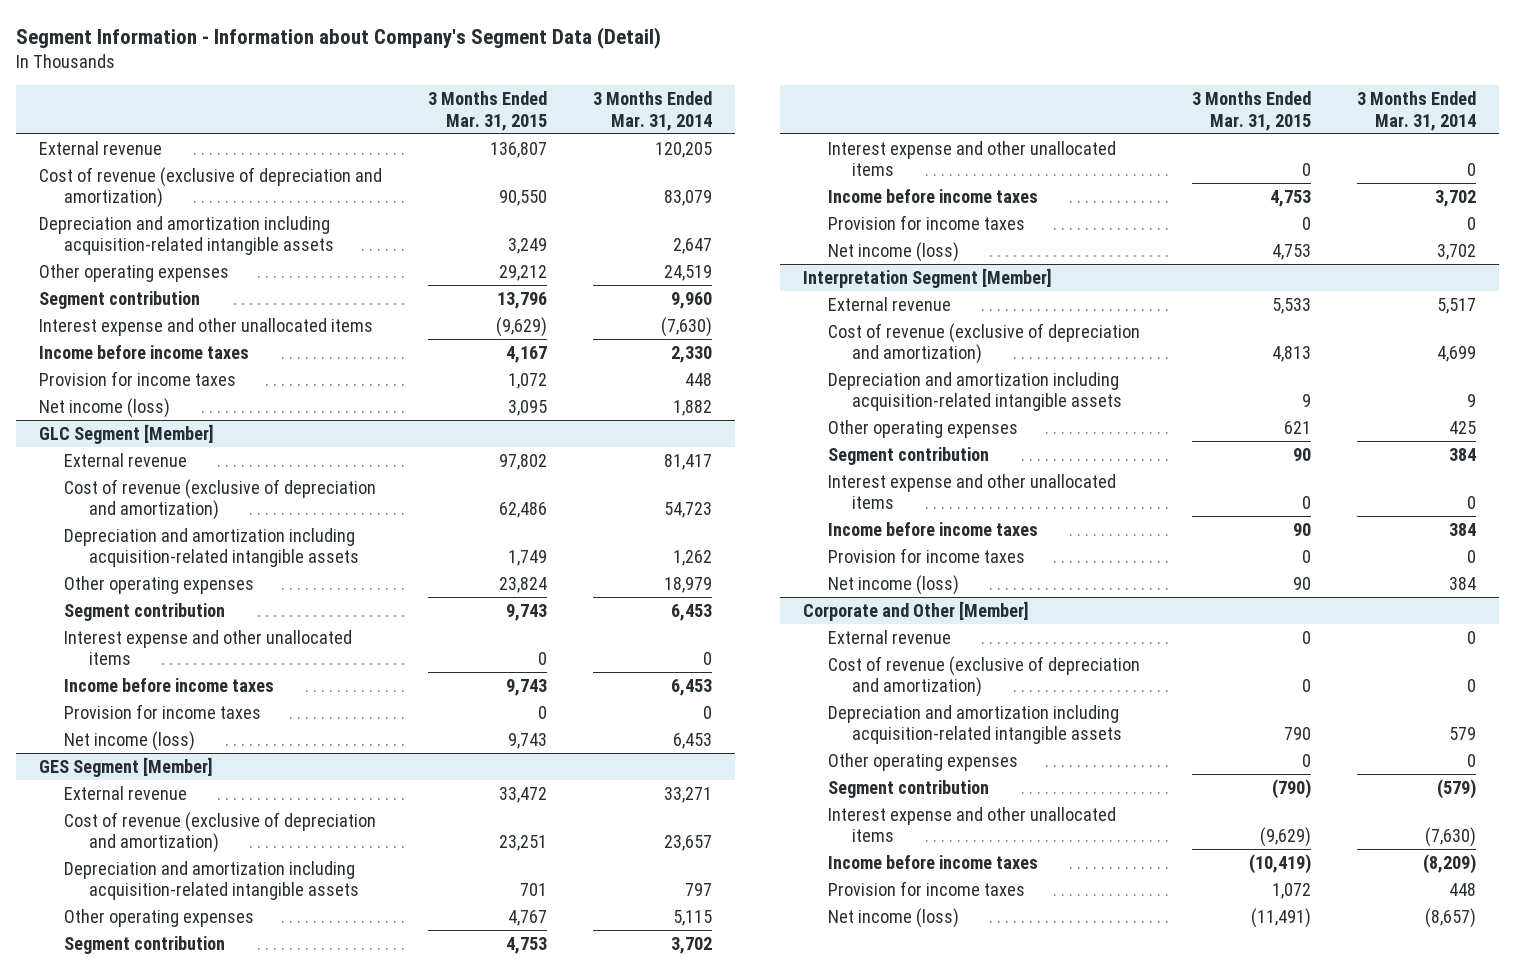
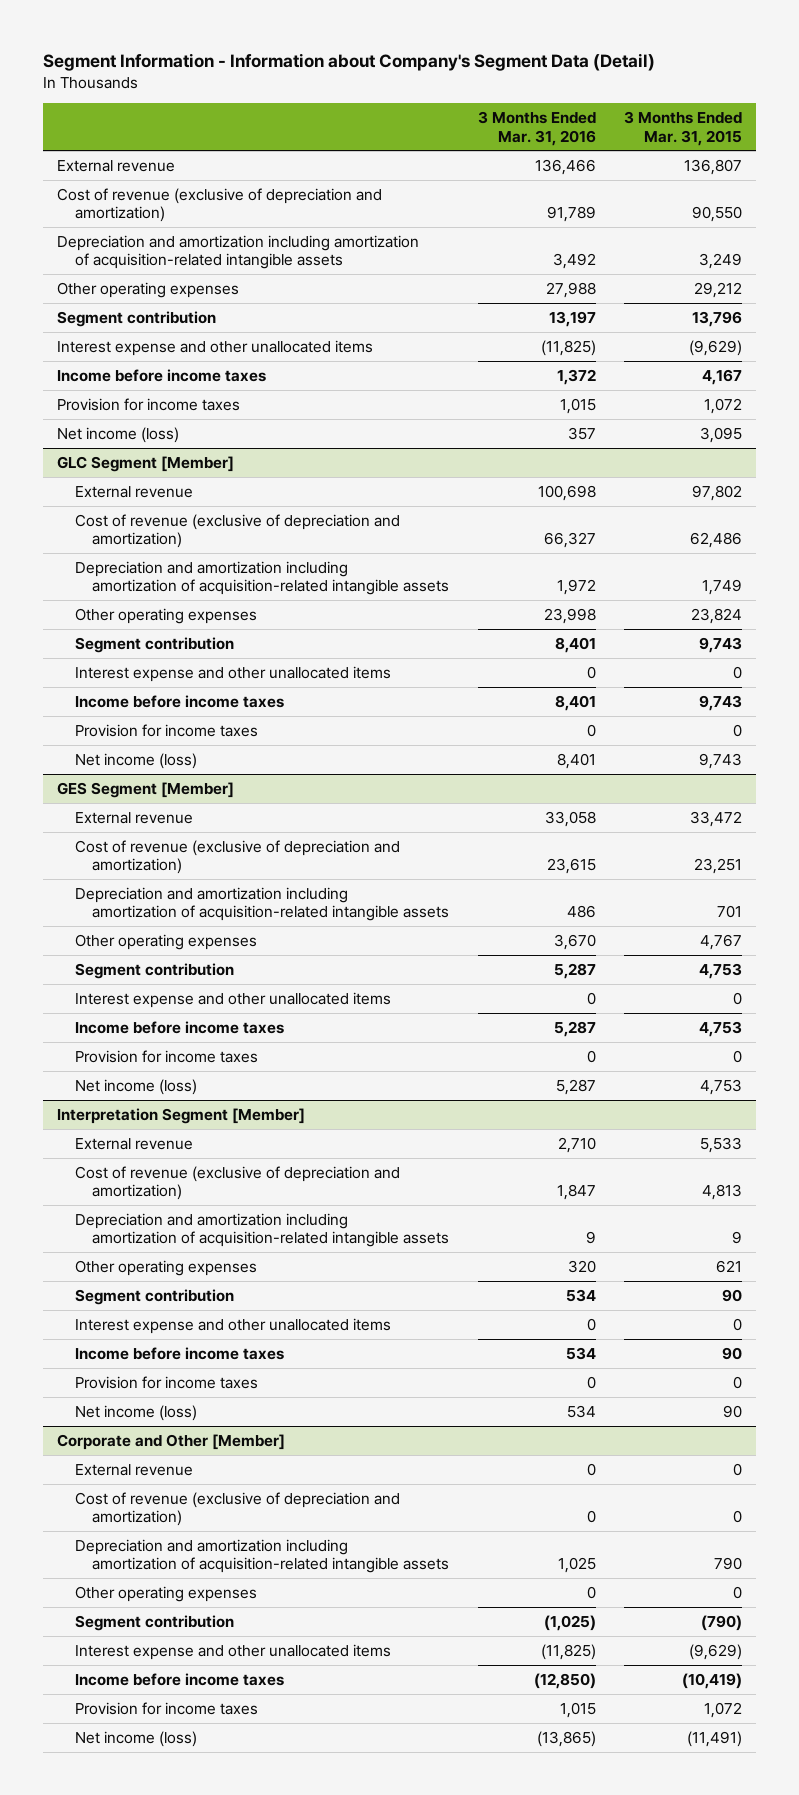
- | 3 Months Ended Mar. 31, 2015 | 3 Months Ended Mar. 31, 2014
+ | 3 Months Ended Mar. 31, 2016 | 3 Months Ended Mar. 31, 2015
- Depreciation and amortization including acquisition-related intangible assets | 3,249 | 2,647
+ Depreciation and amortization including amortization of acquisition-related intangible assets | 3,492 | 3,249
@ GLC Segment [Member]
- Depreciation and amortization including acquisition-related intangible assets | 1,749 | 1,262
+ Depreciation and amortization including amortization of acquisition-related intangible assets | 1,972 | 1,749
@ GES Segment [Member]
- Depreciation and amortization including acquisition-related intangible assets | 701 | 797
+ Depreciation and amortization including amortization of acquisition-related intangible assets | 486 | 701
@ Interpretation Segment [Member]
- Depreciation and amortization including acquisition-related intangible assets | 9 | 9
+ Depreciation and amortization including amortization of acquisition-related intangible assets | 9 | 9
@ Corporate and Other [Member]
- Depreciation and amortization including acquisition-related intangible assets | 790 | 579
+ Depreciation and amortization including amortization of acquisition-related intangible assets | 1,025 | 790

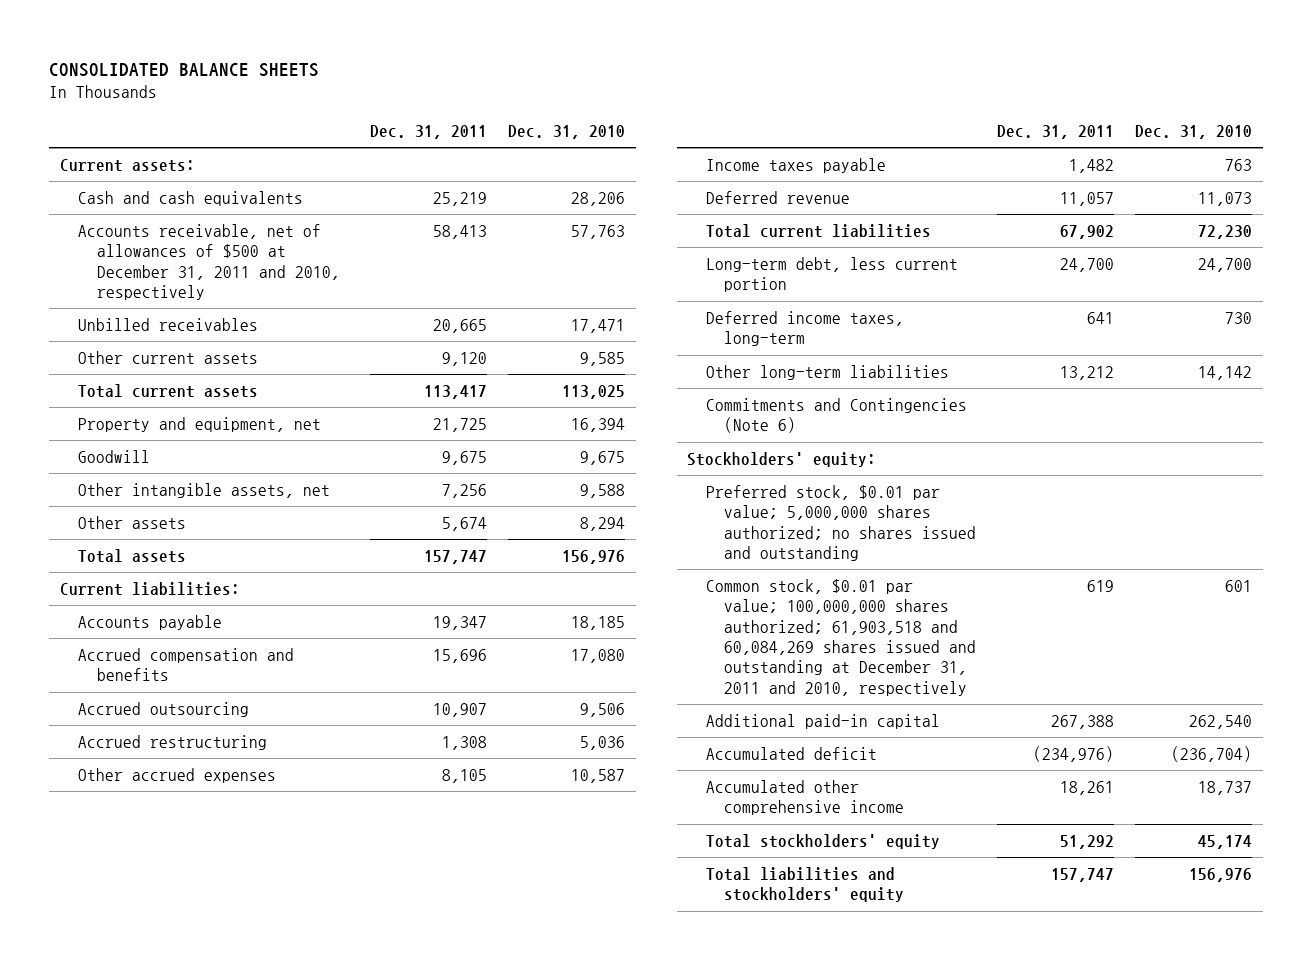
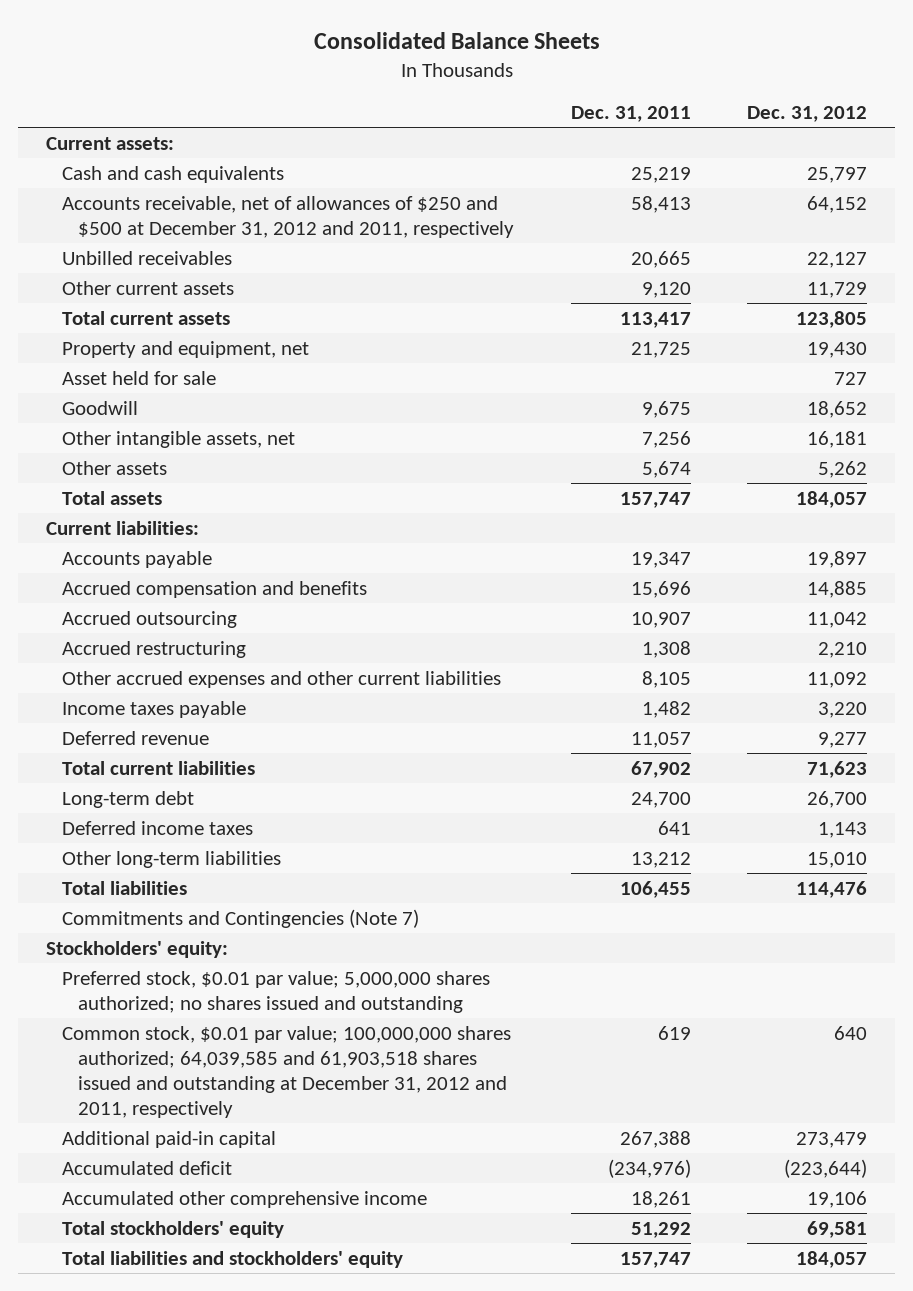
- CONSOLIDATED BALANCE SHEETS
+ Consolidated Balance Sheets
- | Dec. 31, 2011 | Dec. 31, 2010
+ | Dec. 31, 2011 | Dec. 31, 2012
- Accounts receivable, net of allowances of $500 at December 31, 2011 and 2010, respectively | 58,413 | 57,763
+ Accounts receivable, net of allowances of $250 and $500 at December 31, 2012 and 2011, respectively | 58,413 | 64,152
+ Asset held for sale | | 727
- Other accrued expenses | 8,105 | 10,587
+ Other accrued expenses and other current liabilities | 8,105 | 11,092
- Long-term debt, less current portion | 24,700 | 24,700
- Deferred income taxes, long-term | 641 | 730
+ Long-term debt | 24,700 | 26,700
+ Deferred income taxes | 641 | 1,143
- Commitments and Contingencies (Note 6)
+ Total liabilities | 106,455 | 114,476
+ Commitments and Contingencies (Note 7)
- Common stock, $0.01 par value; 100,000,000 shares authorized; 61,903,518 and 60,084,269 shares issued and outstanding at December 31, 2011 and 2010, respectively | 619 | 601
+ Common stock, $0.01 par value; 100,000,000 shares authorized; 64,039,585 and 61,903,518 shares issued and outstanding at December 31, 2012 and 2011, respectively | 619 | 640

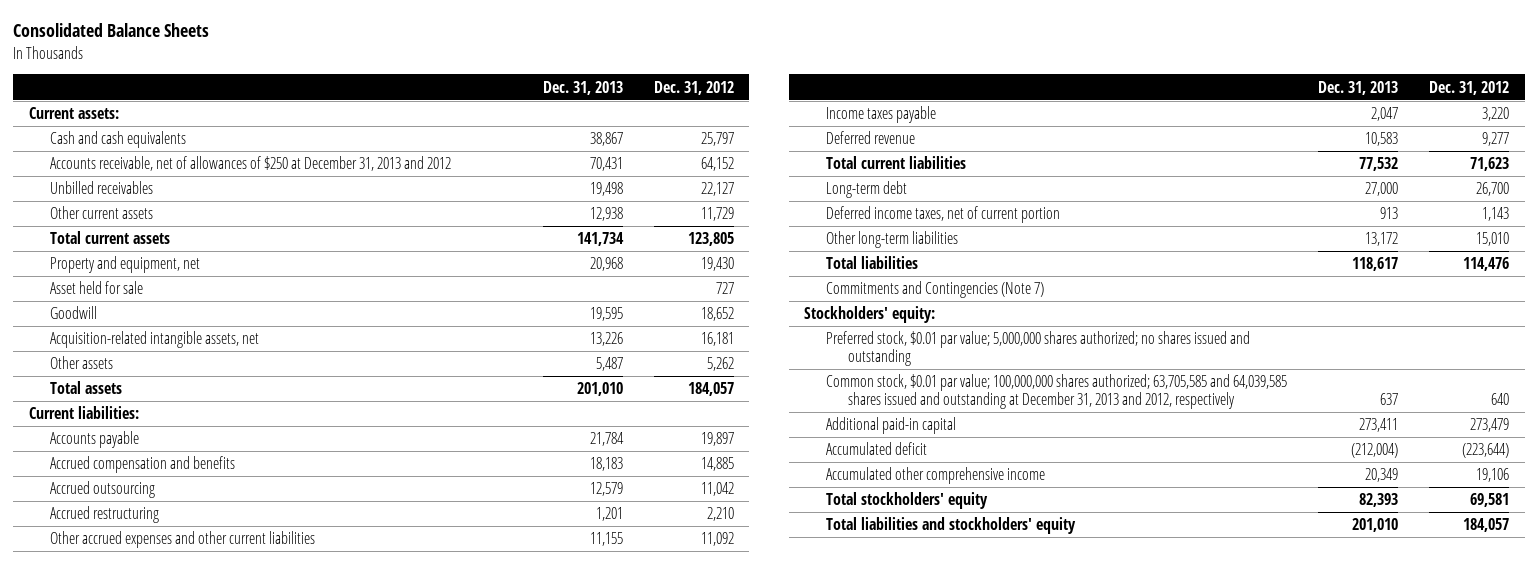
- | Dec. 31, 2011 | Dec. 31, 2012
+ | Dec. 31, 2013 | Dec. 31, 2012
- Accounts receivable, net of allowances of $250 and $500 at December 31, 2012 and 2011, respectively | 58,413 | 64,152
+ Accounts receivable, net of allowances of $250 at December 31, 2013 and 2012 | 70,431 | 64,152
- Other intangible assets, net | 7,256 | 16,181
+ Acquisition-related intangible assets, net | 13,226 | 16,181
- Deferred income taxes | 641 | 1,143
+ Deferred income taxes, net of current portion | 913 | 1,143
- Common stock, $0.01 par value; 100,000,000 shares authorized; 64,039,585 and 61,903,518 shares issued and outstanding at December 31, 2012 and 2011, respectively | 619 | 640
+ Common stock, $0.01 par value; 100,000,000 shares authorized; 63,705,585 and 64,039,585 shares issued and outstanding at December 31, 2013 and 2012, respectively | 637 | 640

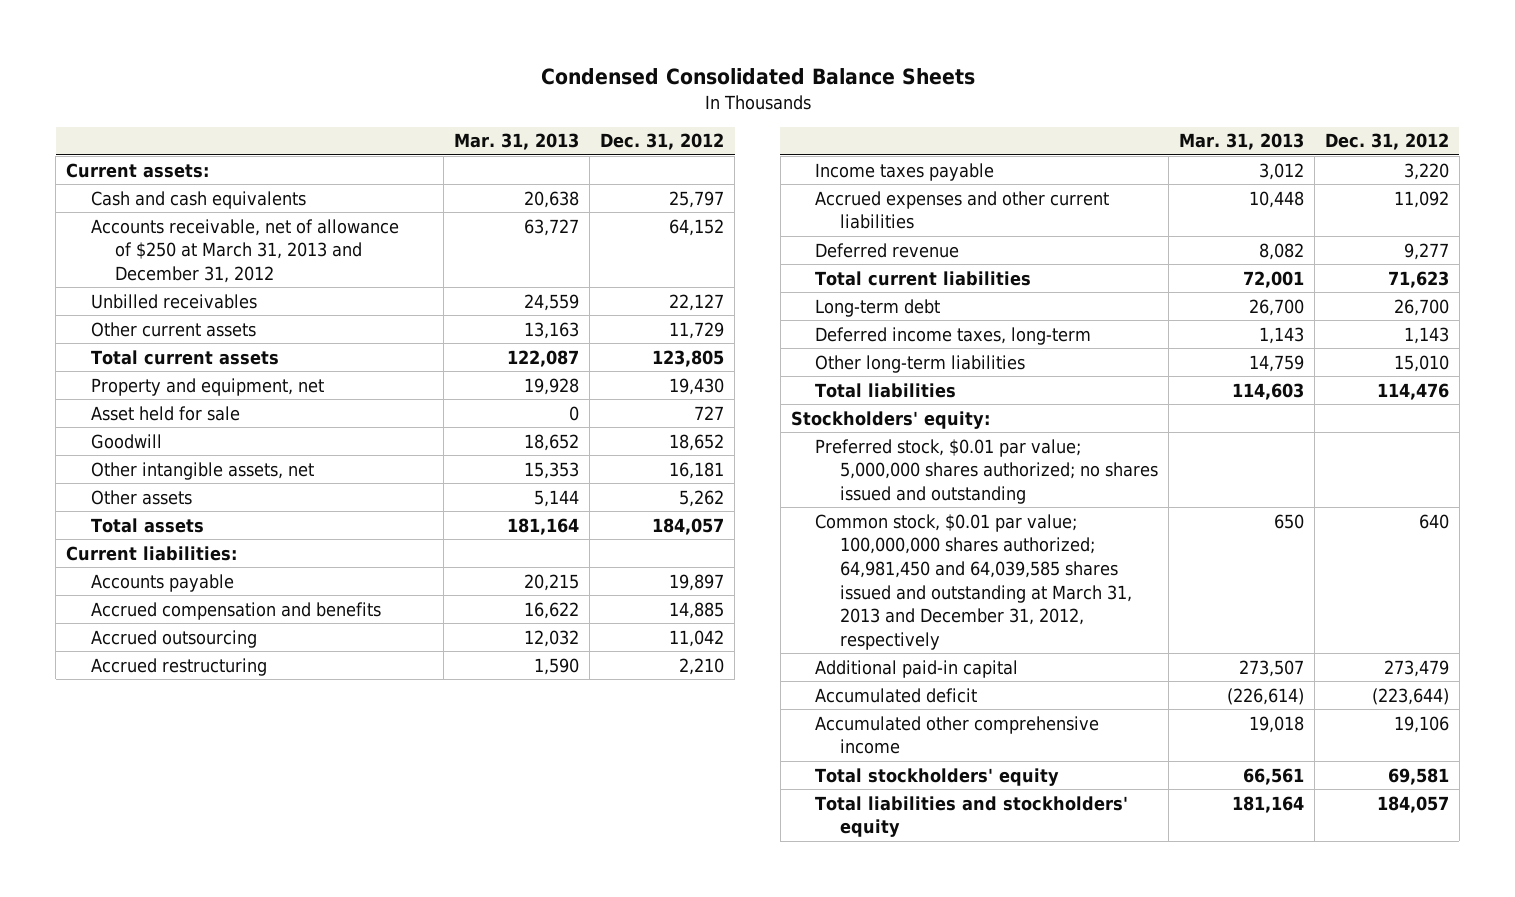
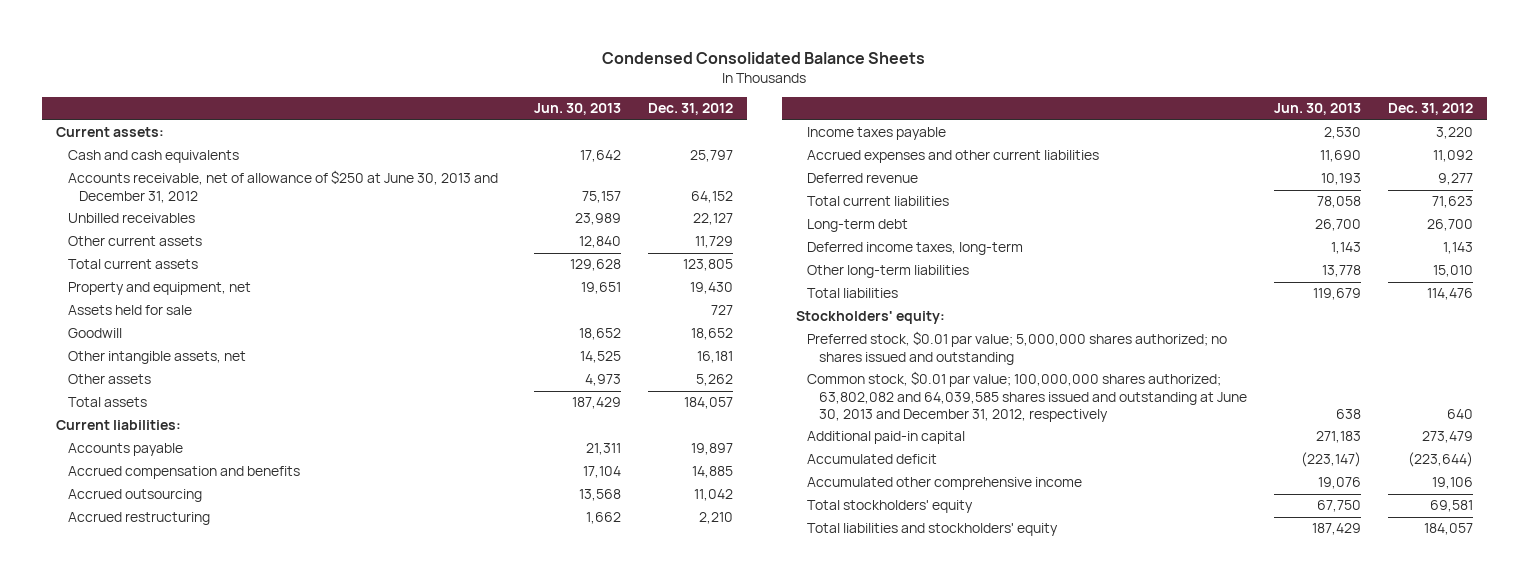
- | Mar. 31, 2013 | Dec. 31, 2012
+ | Jun. 30, 2013 | Dec. 31, 2012
- Accounts receivable, net of allowance of $250 at March 31, 2013 and December 31, 2012 | 63,727 | 64,152
+ Accounts receivable, net of allowance of $250 at June 30, 2013 and December 31, 2012 | 75,157 | 64,152
- Asset held for sale | 0 | 727
+ Assets held for sale | | 727
- Common stock, $0.01 par value; 100,000,000 shares authorized; 64,981,450 and 64,039,585 shares issued and outstanding at March 31, 2013 and December 31, 2012, respectively | 650 | 640
+ Common stock, $0.01 par value; 100,000,000 shares authorized; 63,802,082 and 64,039,585 shares issued and outstanding at June 30, 2013 and December 31, 2012, respectively | 638 | 640

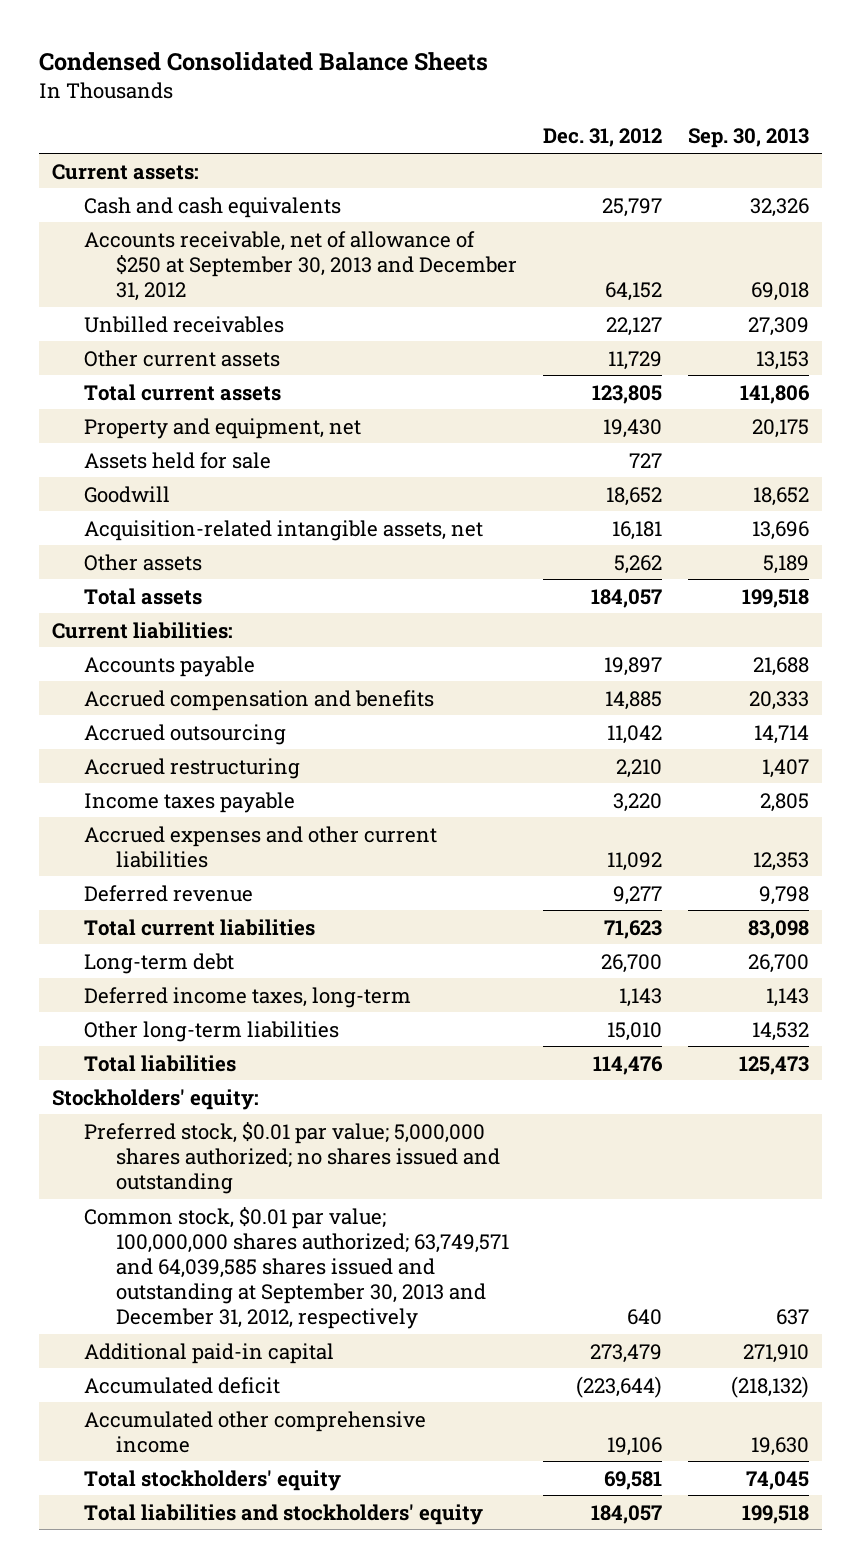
- | Jun. 30, 2013 | Dec. 31, 2012
+ | Dec. 31, 2012 | Sep. 30, 2013
- Accounts receivable, net of allowance of $250 at June 30, 2013 and December 31, 2012 | 75,157 | 64,152
+ Accounts receivable, net of allowance of $250 at September 30, 2013 and December 31, 2012 | 64,152 | 69,018
- Other intangible assets, net | 14,525 | 16,181
+ Acquisition-related intangible assets, net | 16,181 | 13,696
- Common stock, $0.01 par value; 100,000,000 shares authorized; 63,802,082 and 64,039,585 shares issued and outstanding at June 30, 2013 and December 31, 2012, respectively | 638 | 640
+ Common stock, $0.01 par value; 100,000,000 shares authorized; 63,749,571 and 64,039,585 shares issued and outstanding at September 30, 2013 and December 31, 2012, respectively | 640 | 637

